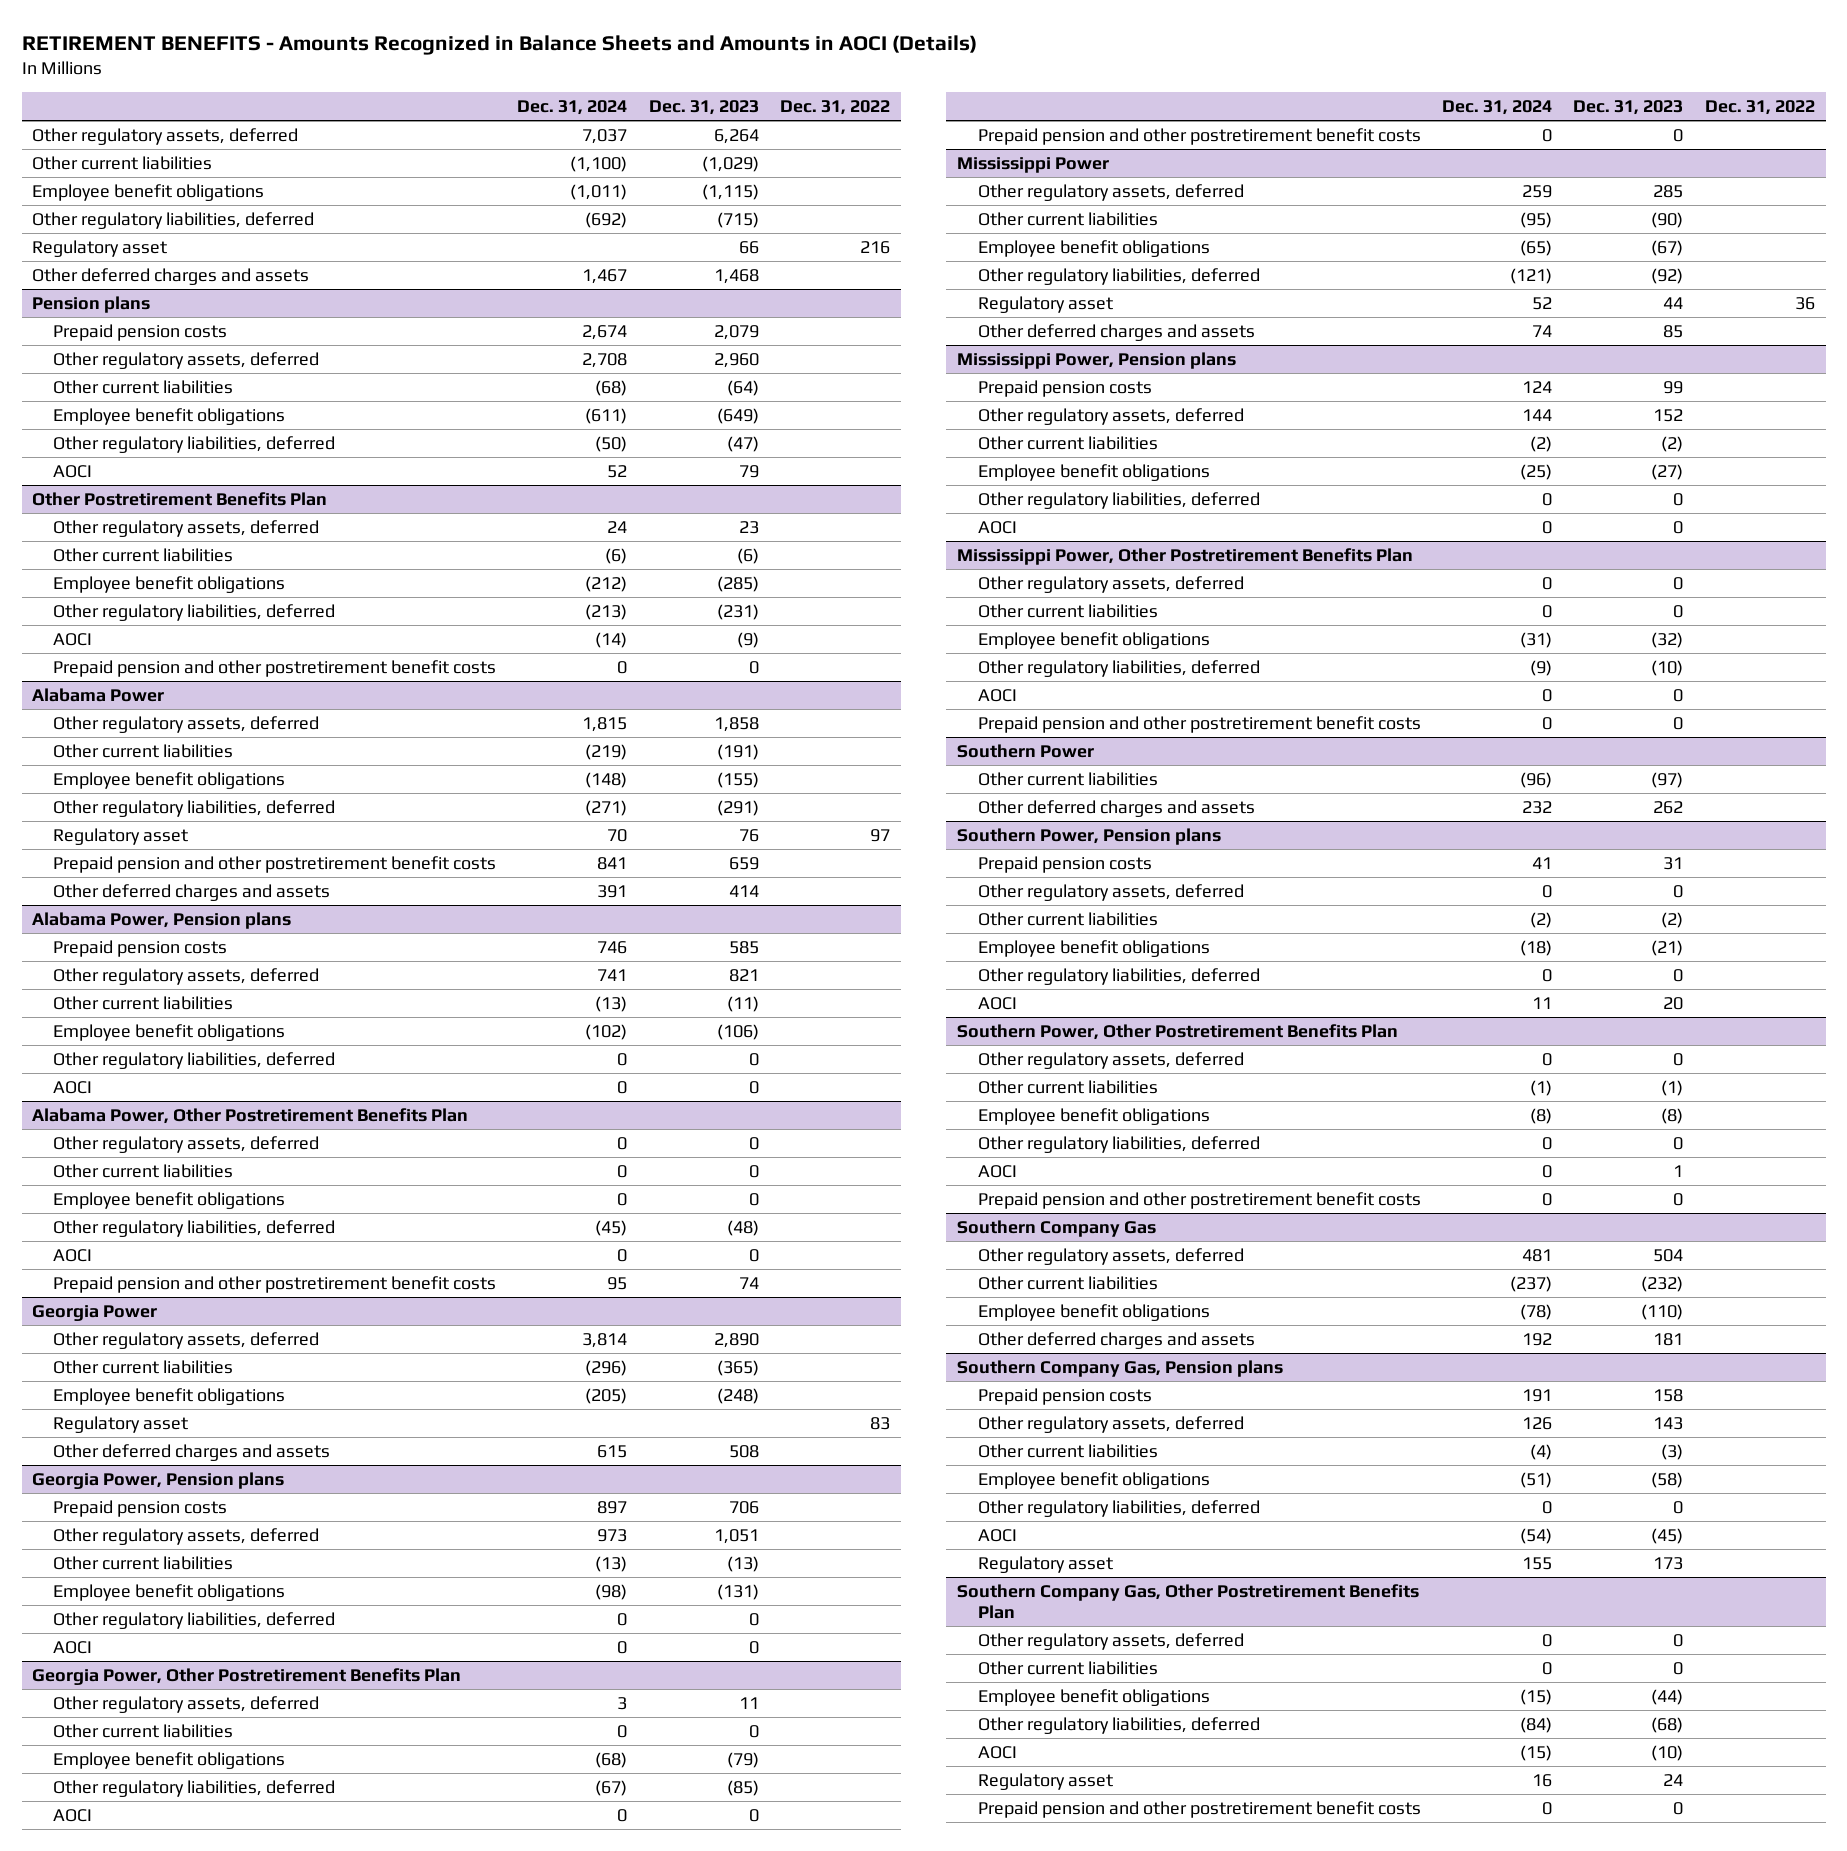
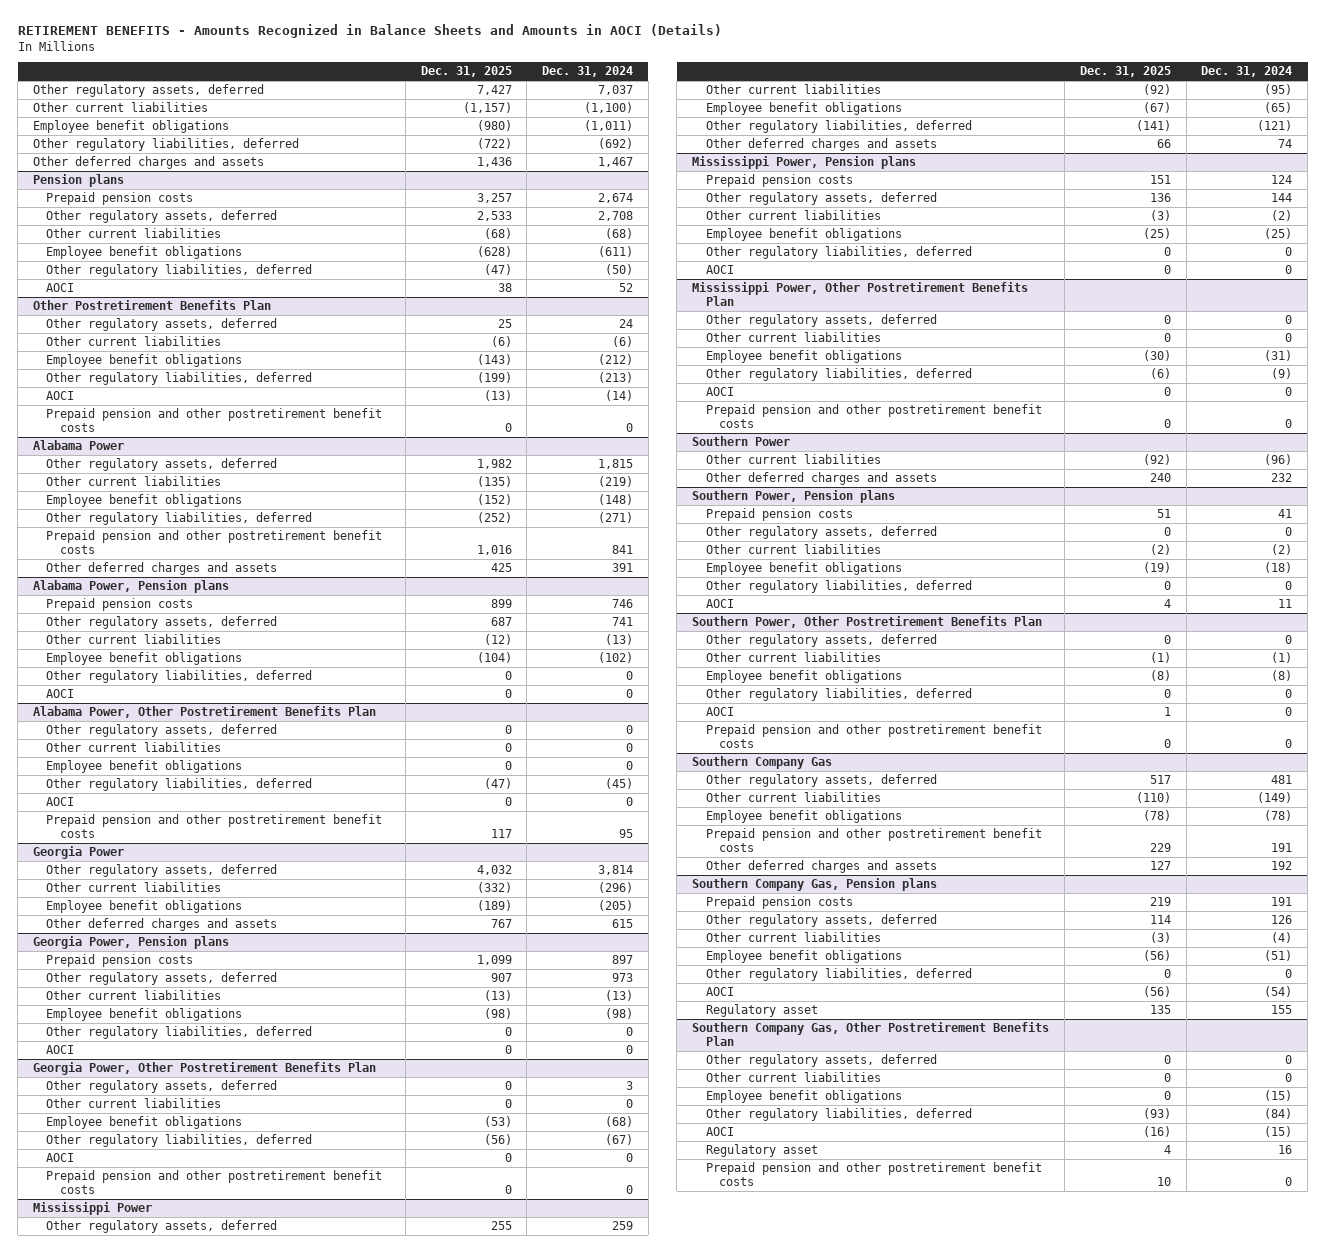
- | Dec. 31, 2024 | Dec. 31, 2023 | Dec. 31, 2022
+ | Dec. 31, 2025 | Dec. 31, 2024
- Regulatory asset | | 66 | 216
@ Alabama Power
- Regulatory asset | 70 | 76 | 97
@ Georgia Power
- Regulatory asset | | | 83
@ Mississippi Power
- Regulatory asset | 52 | 44 | 36
@ Southern Company Gas
- Other current liabilities | (237) | (232) |
+ Other current liabilities | (110) | (149)
+ Prepaid pension and other postretirement benefit costs | 229 | 191

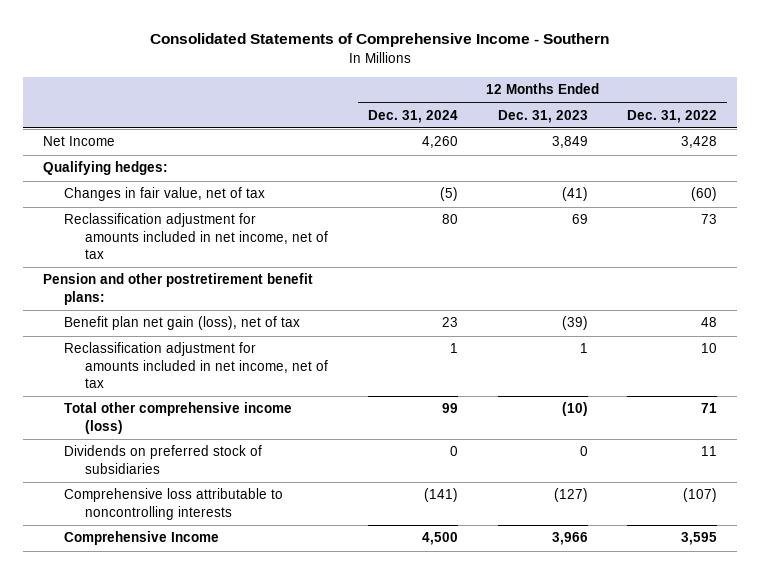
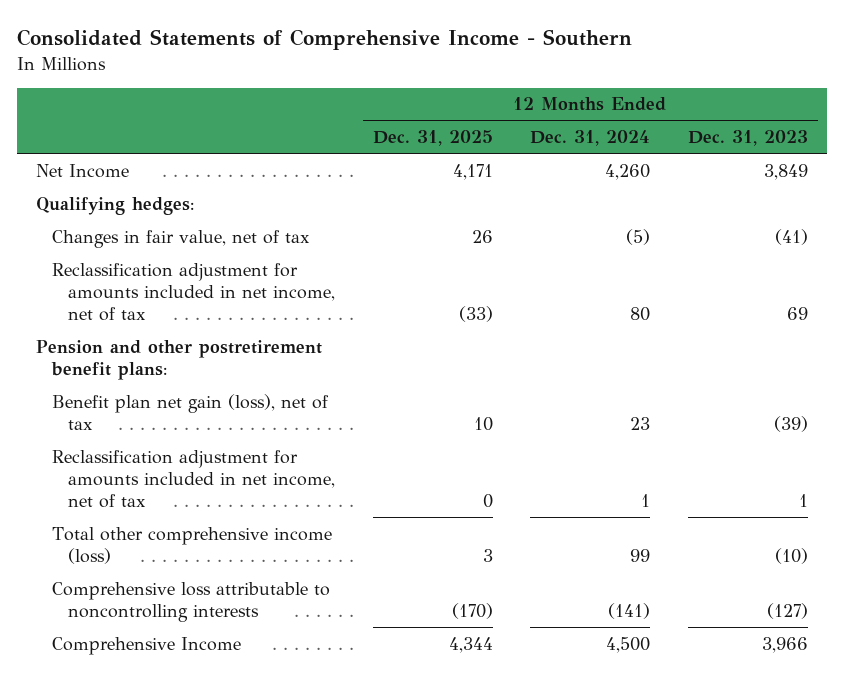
- | 12 Months Ended Dec. 31, 2024 | 12 Months Ended Dec. 31, 2023 | 12 Months Ended Dec. 31, 2022
+ | 12 Months Ended Dec. 31, 2025 | 12 Months Ended Dec. 31, 2024 | 12 Months Ended Dec. 31, 2023
- Dividends on preferred stock of subsidiaries | 0 | 0 | 11

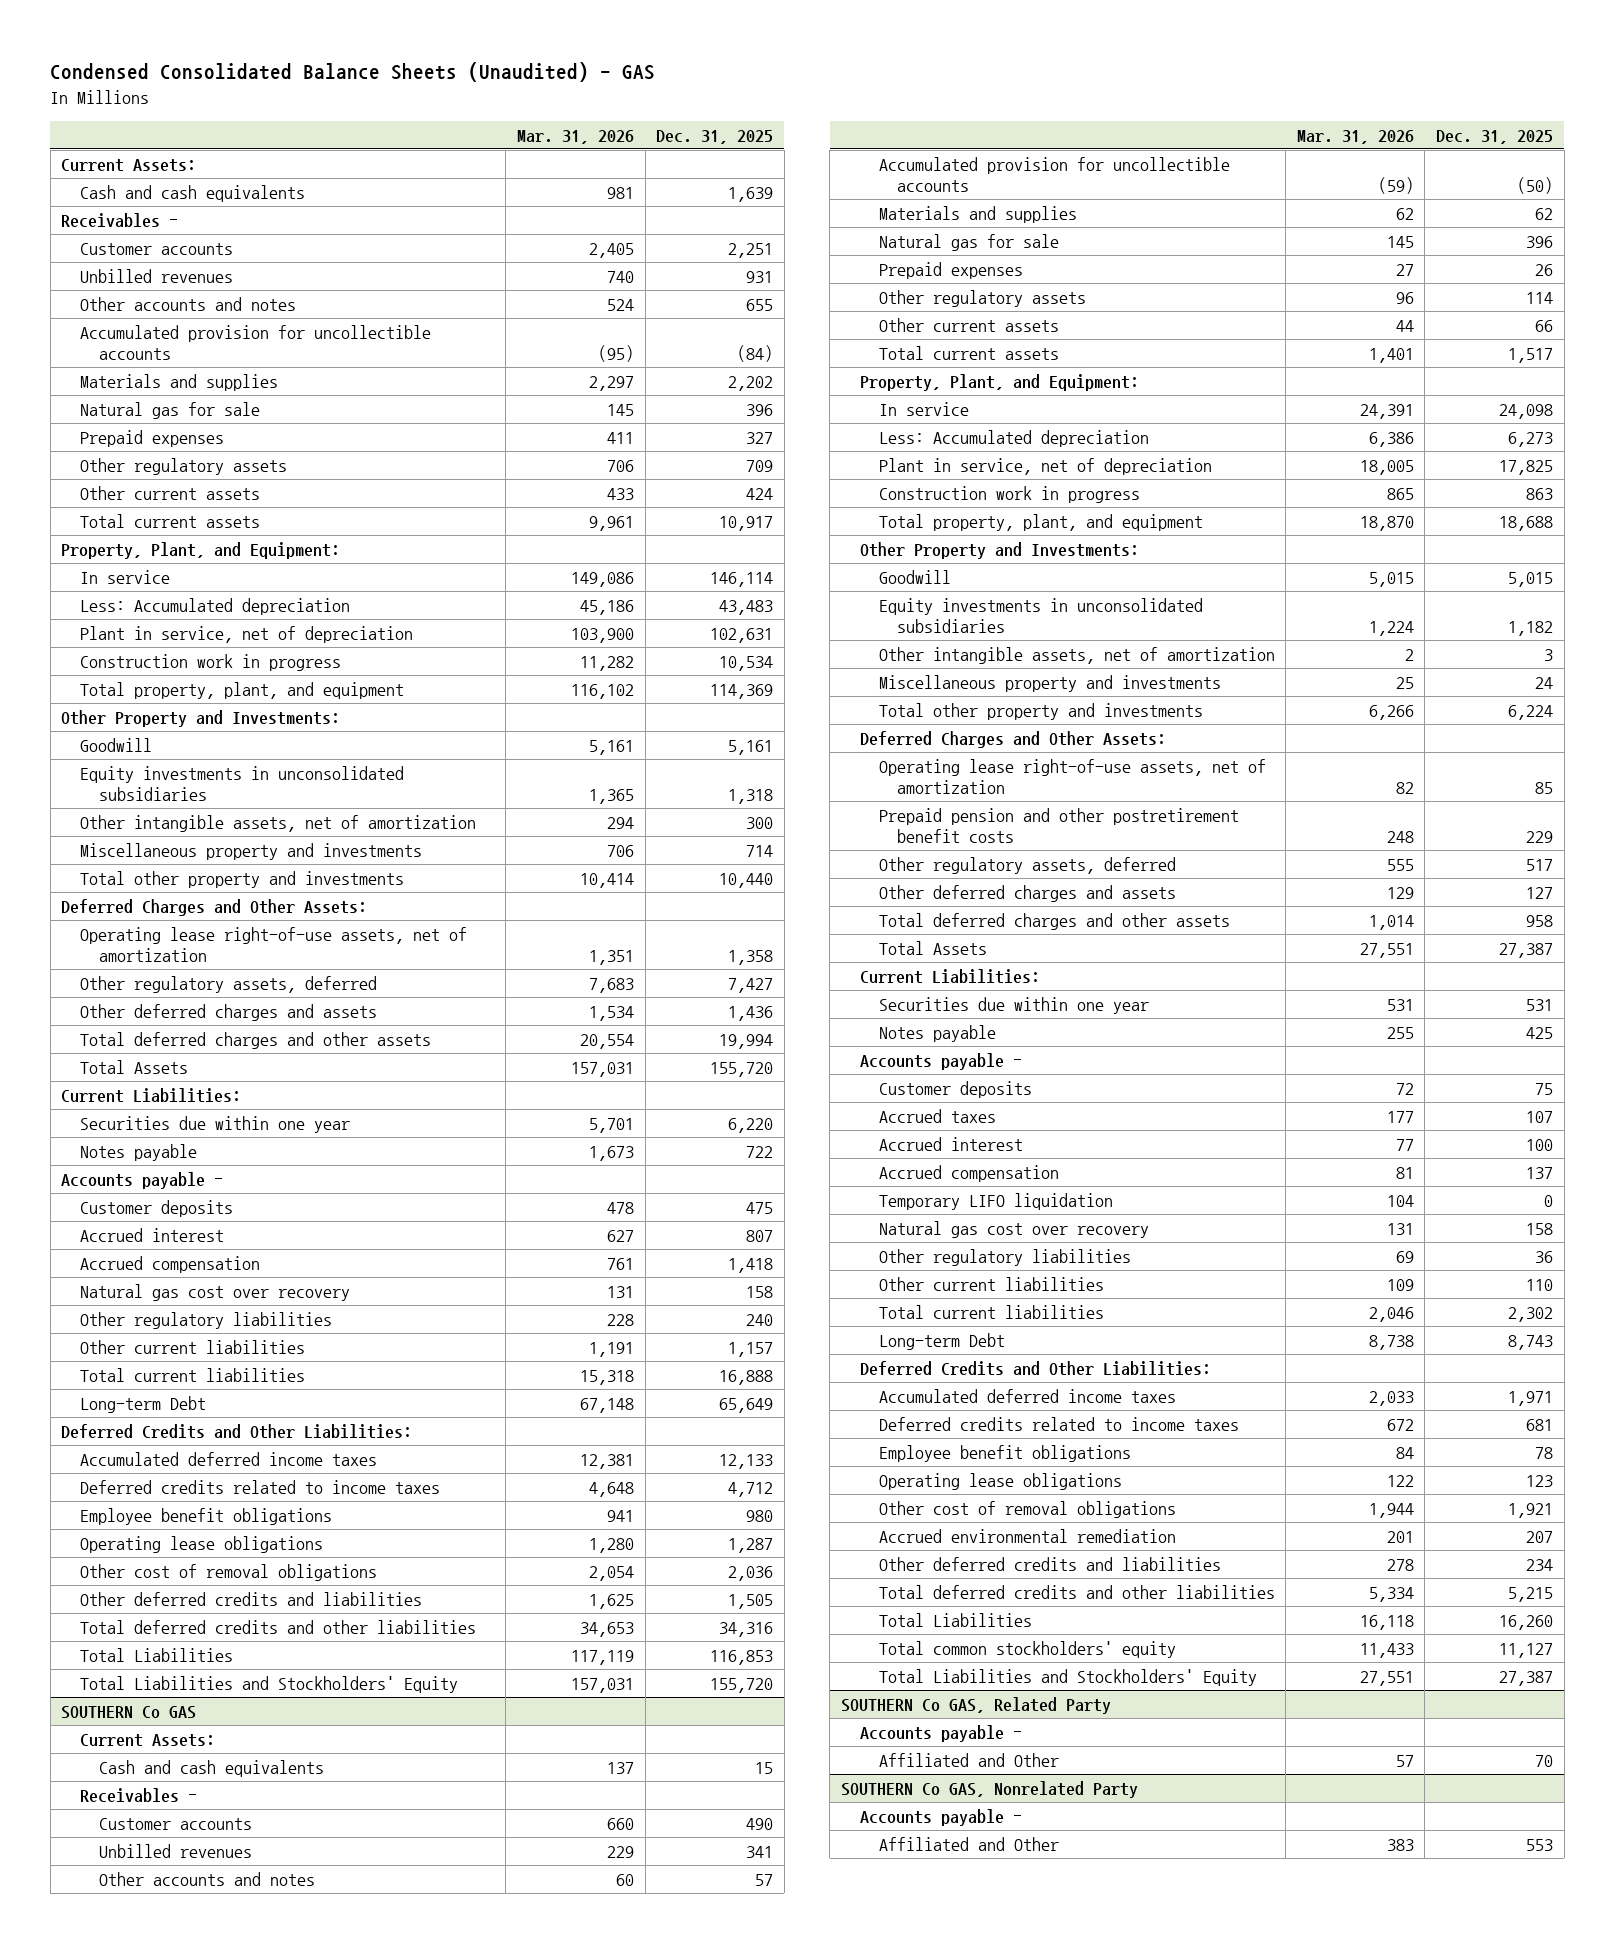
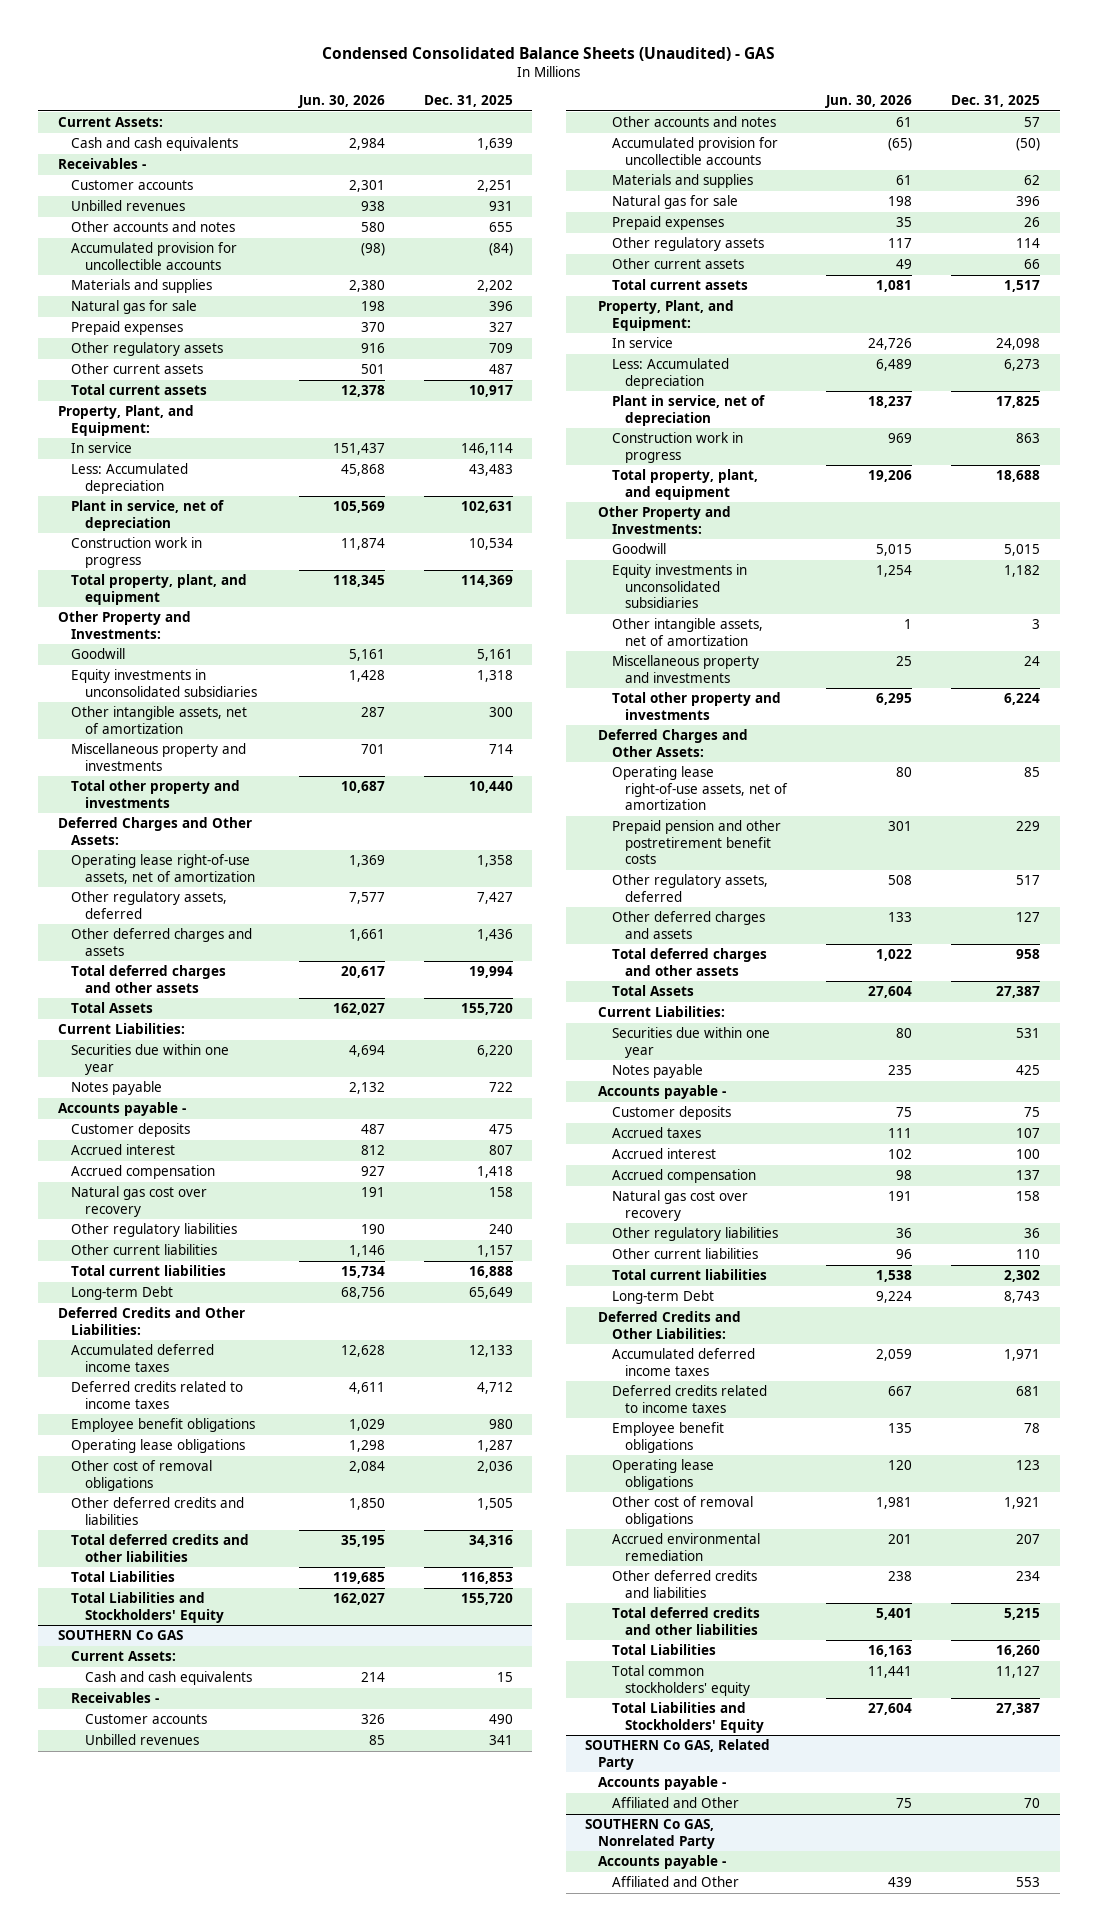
- | Mar. 31, 2026 | Dec. 31, 2025
+ | Jun. 30, 2026 | Dec. 31, 2025
- Other current assets | 433 | 424
+ Other current assets | 501 | 487
@ SOUTHERN Co GAS
- Temporary LIFO liquidation | 104 | 0

